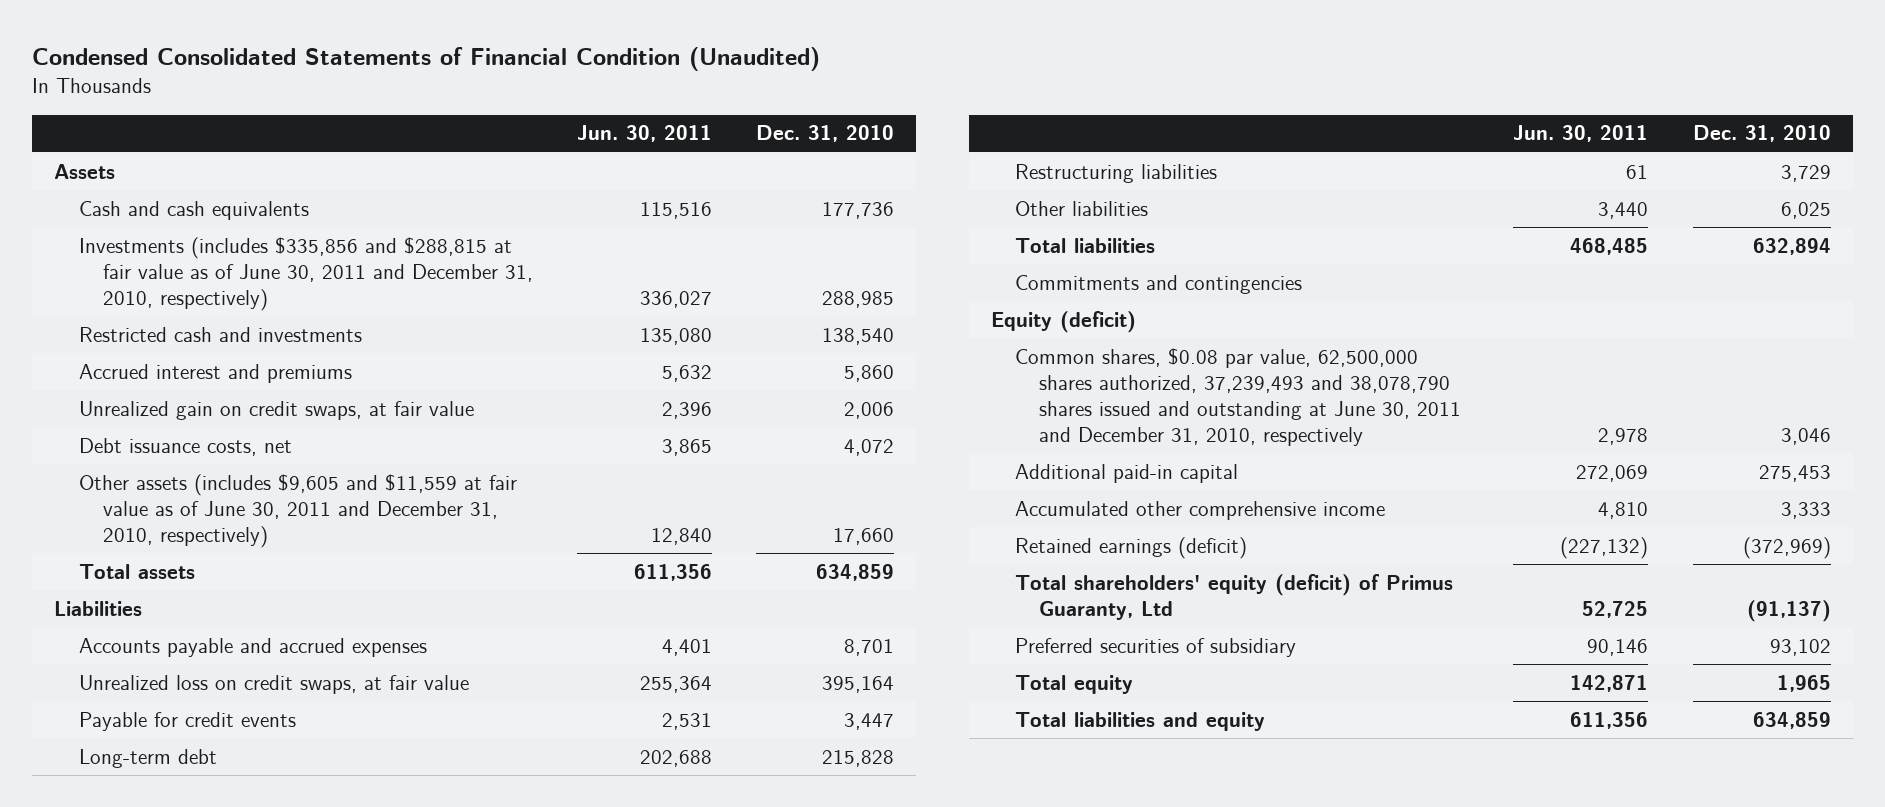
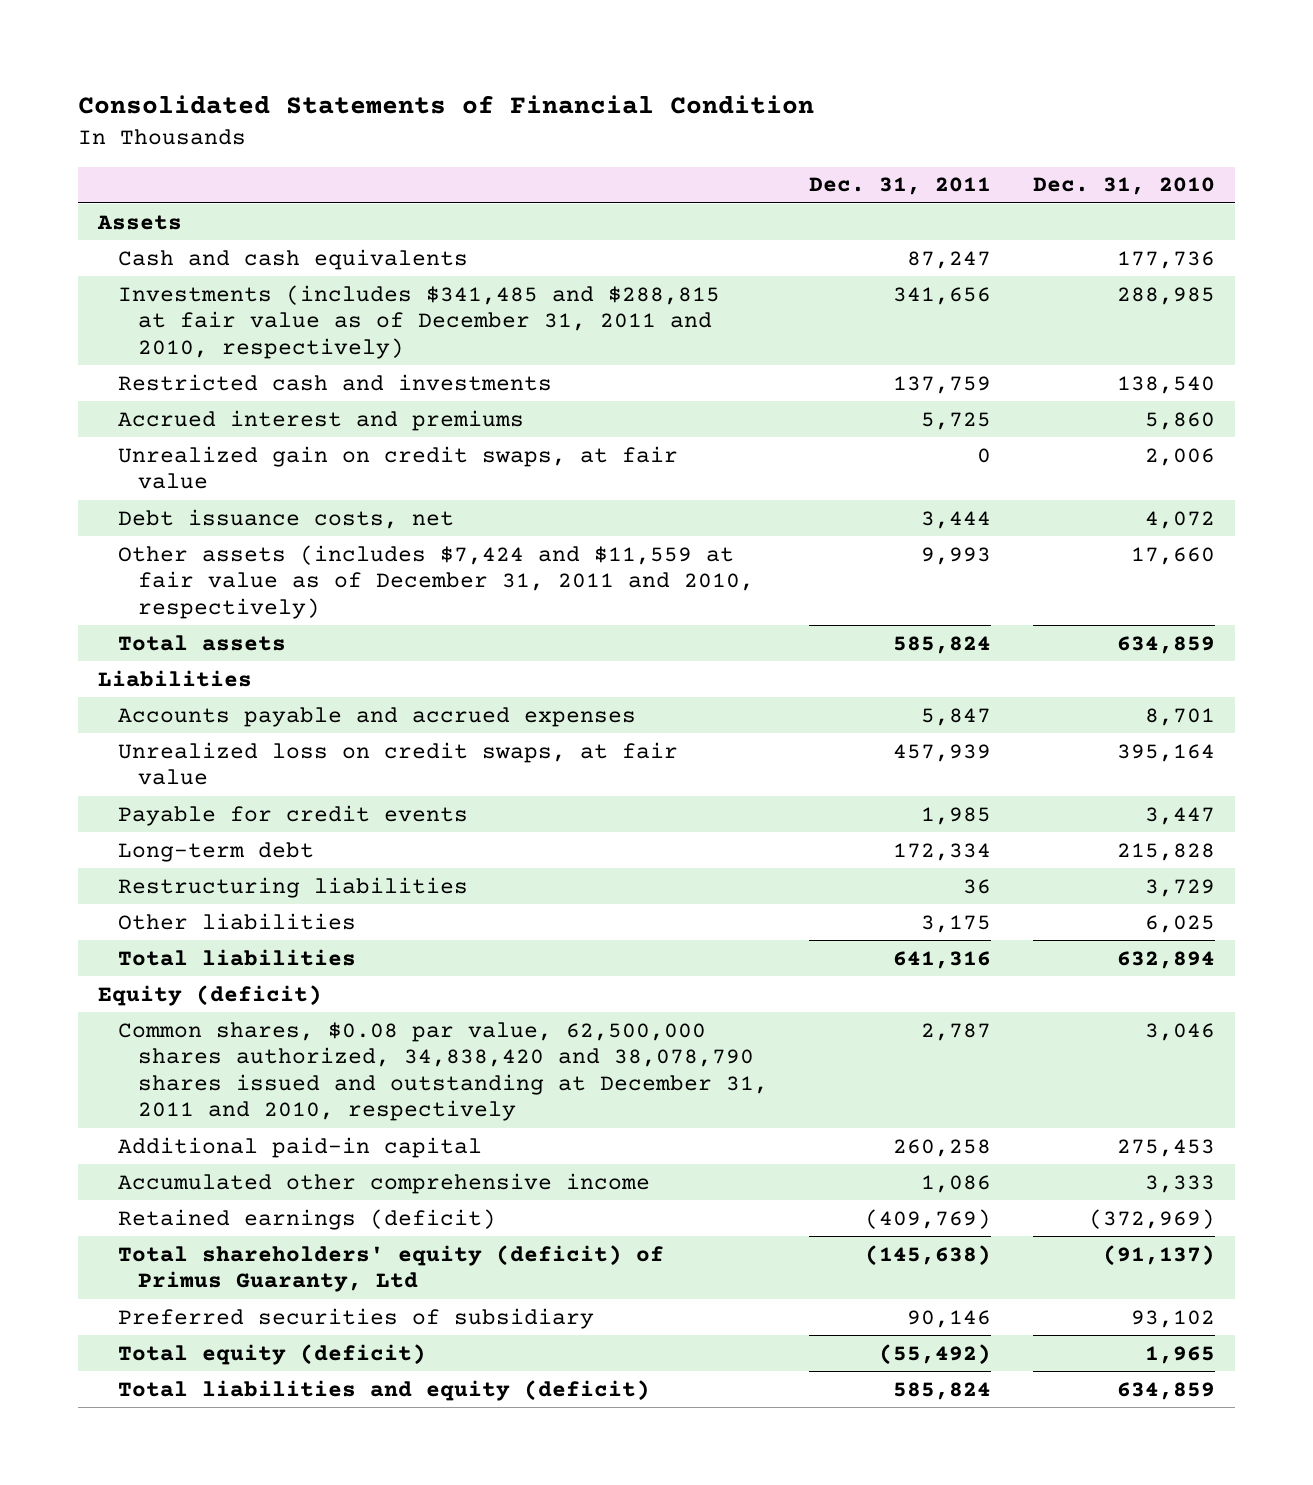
- Condensed Consolidated Statements of Financial Condition (Unaudited)
+ Consolidated Statements of Financial Condition
- | Jun. 30, 2011 | Dec. 31, 2010
+ | Dec. 31, 2011 | Dec. 31, 2010
- Investments (includes $335,856 and $288,815 at fair value as of June 30, 2011 and December 31, 2010, respectively) | 336,027 | 288,985
+ Investments (includes $341,485 and $288,815 at fair value as of December 31, 2011 and 2010, respectively) | 341,656 | 288,985
- Other assets (includes $9,605 and $11,559 at fair value as of June 30, 2011 and December 31, 2010, respectively) | 12,840 | 17,660
+ Other assets (includes $7,424 and $11,559 at fair value as of December 31, 2011 and 2010, respectively) | 9,993 | 17,660
- Commitments and contingencies
- Common shares, $0.08 par value, 62,500,000 shares authorized, 37,239,493 and 38,078,790 shares issued and outstanding at June 30, 2011 and December 31, 2010, respectively | 2,978 | 3,046
+ Common shares, $0.08 par value, 62,500,000 shares authorized, 34,838,420 and 38,078,790 shares issued and outstanding at December 31, 2011 and 2010, respectively | 2,787 | 3,046
- Total equity | 142,871 | 1,965
- Total liabilities and equity | 611,356 | 634,859
+ Total equity (deficit) | (55,492) | 1,965
+ Total liabilities and equity (deficit) | 585,824 | 634,859

